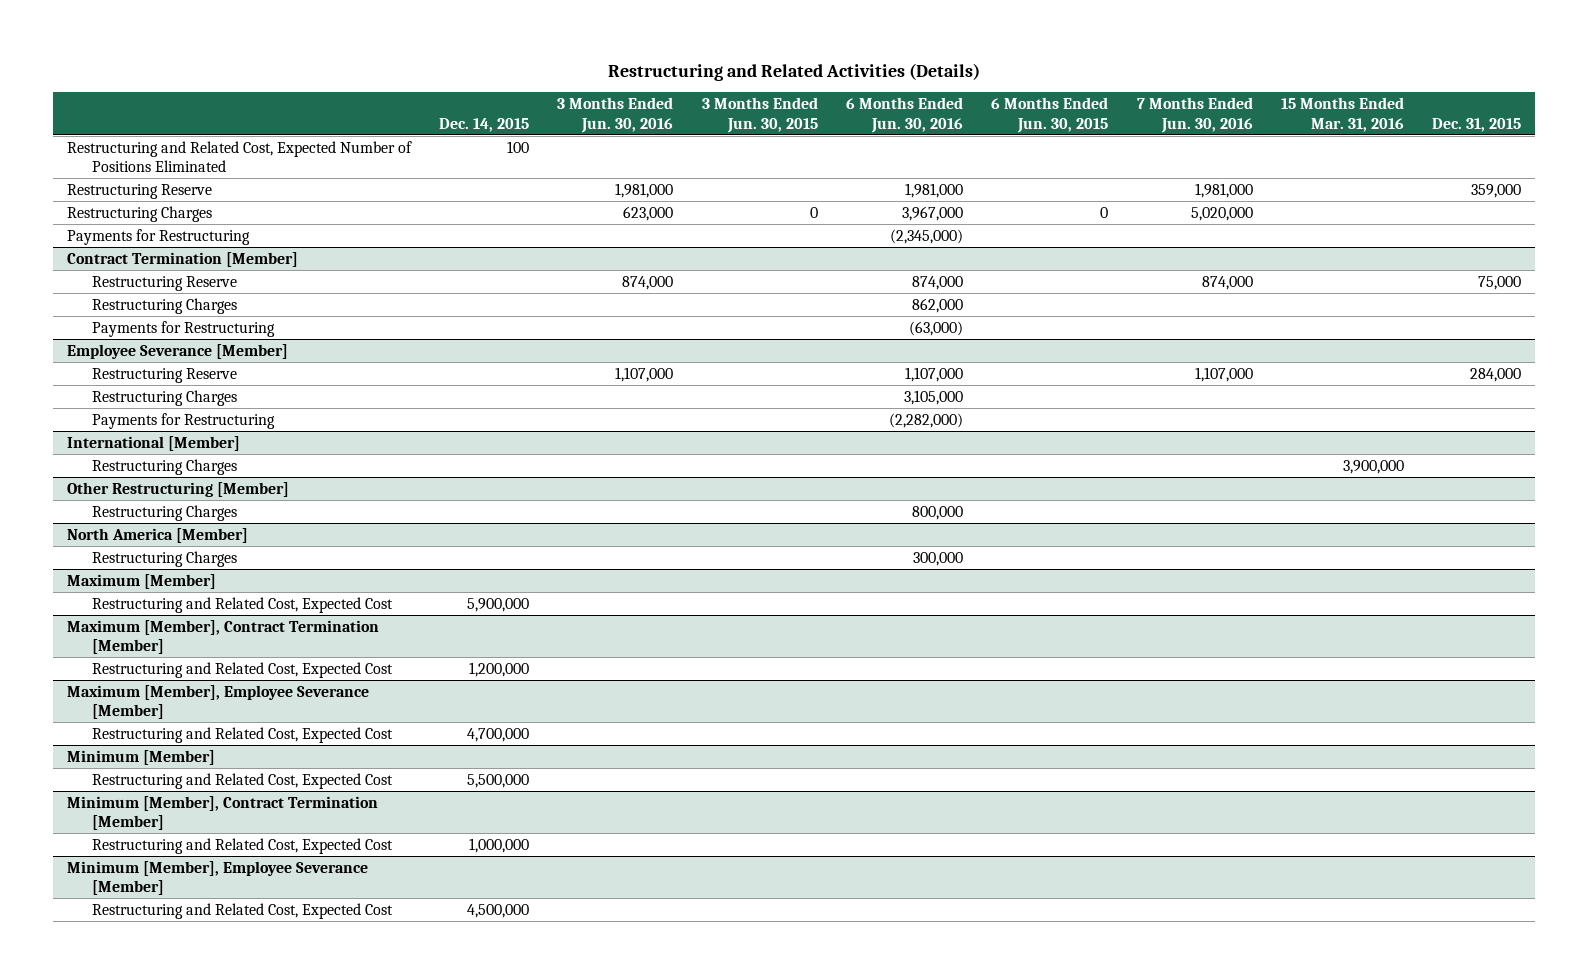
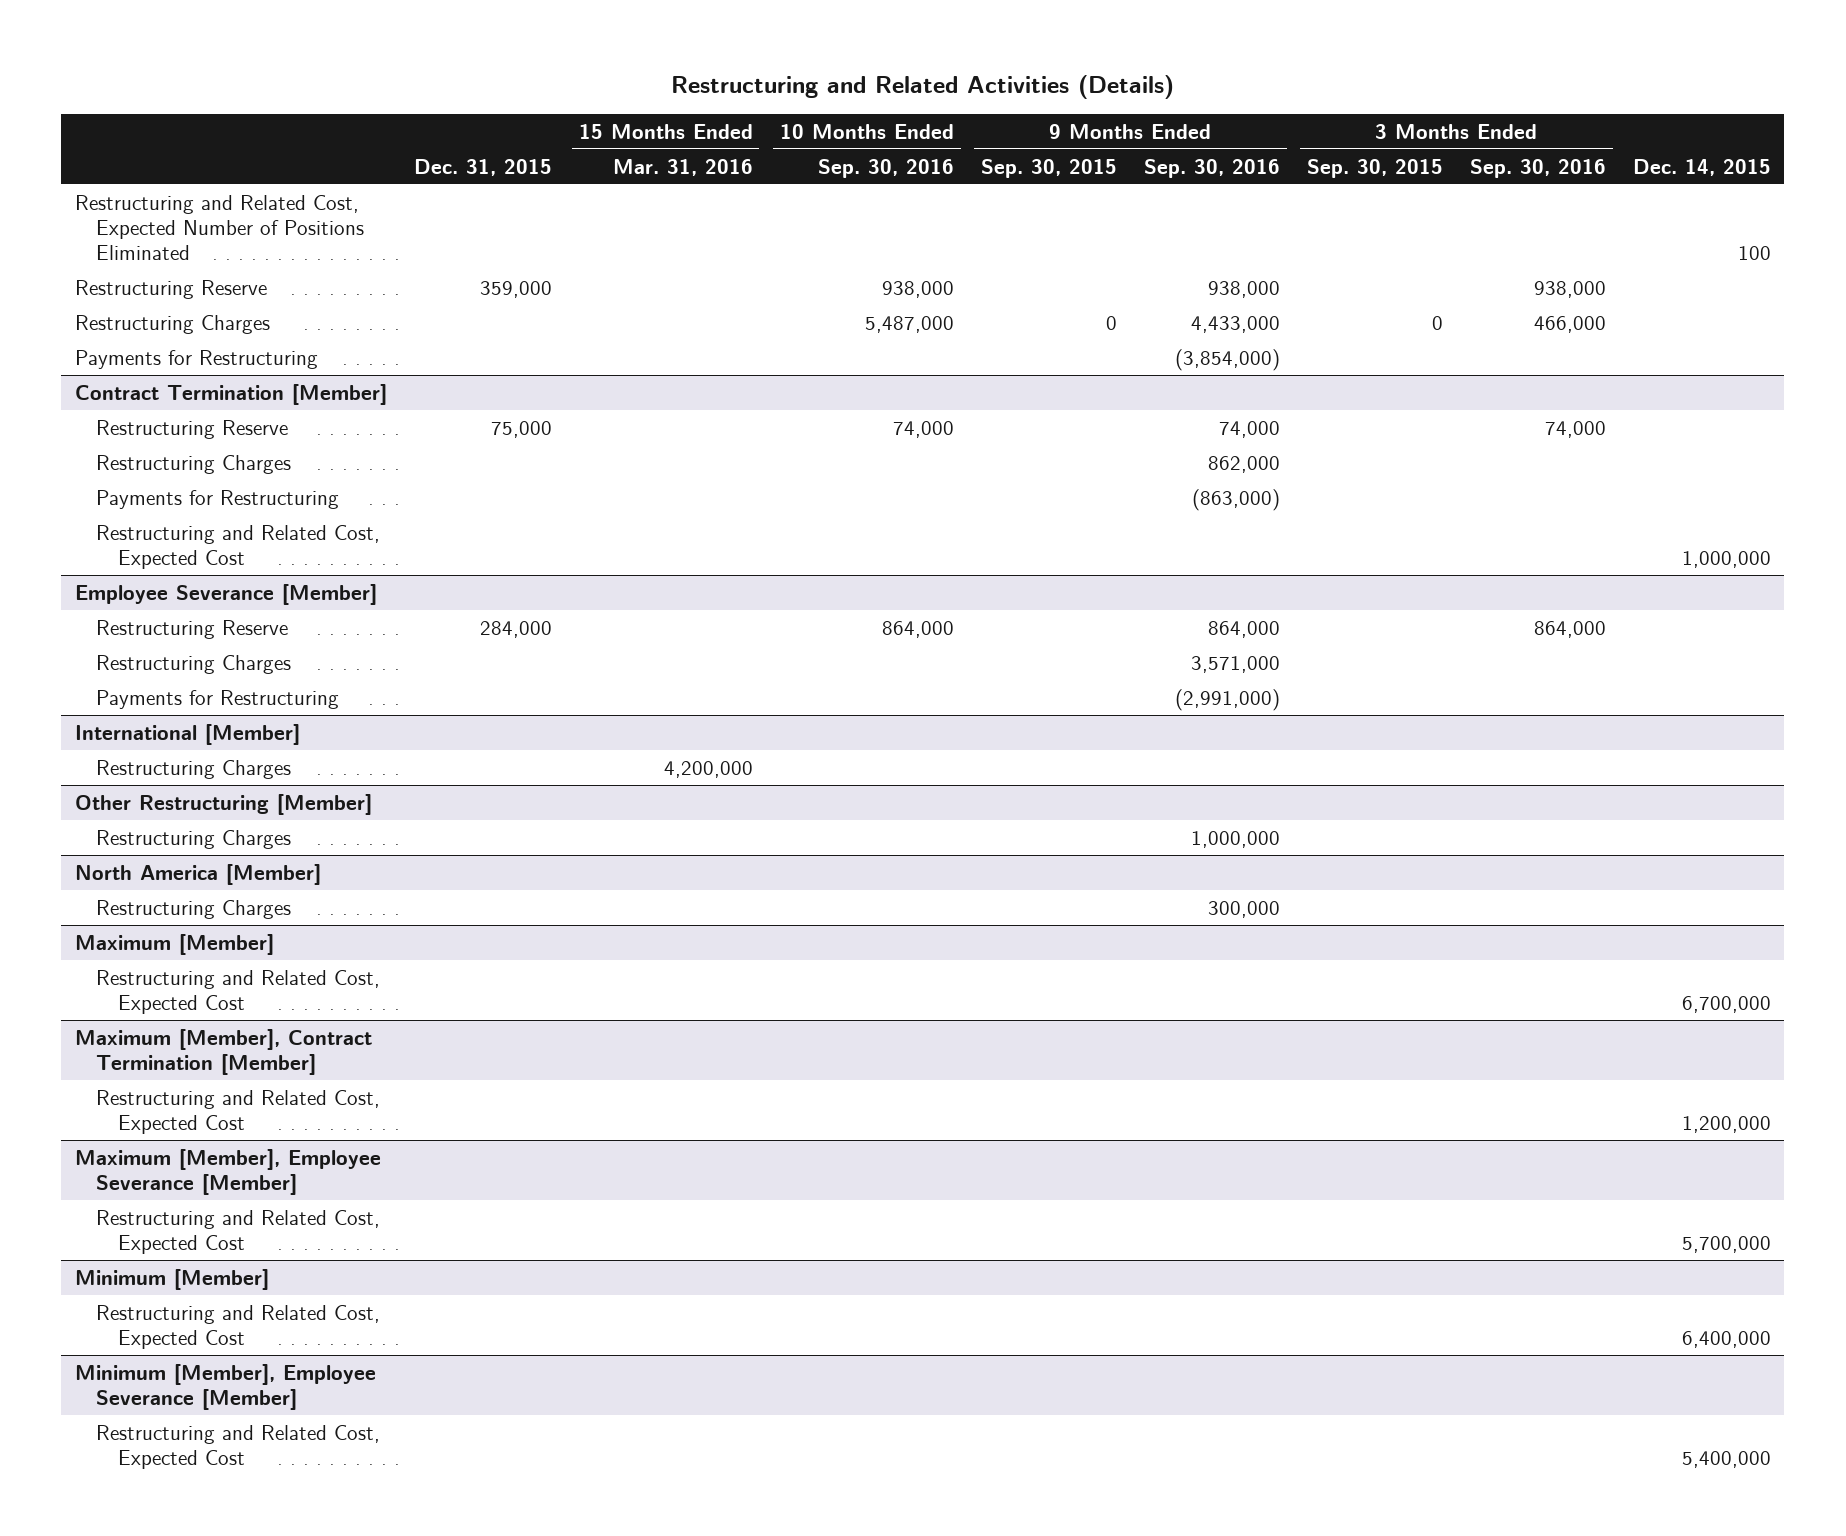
- | Dec. 14, 2015 | 3 Months Ended Jun. 30, 2016 | 3 Months Ended Jun. 30, 2015 | 6 Months Ended Jun. 30, 2016 | 6 Months Ended Jun. 30, 2015 | 7 Months Ended Jun. 30, 2016 | 15 Months Ended Mar. 31, 2016 | Dec. 31, 2015
+ | Dec. 31, 2015 | 15 Months Ended Mar. 31, 2016 | 10 Months Ended Sep. 30, 2016 | 9 Months Ended Sep. 30, 2015 | 9 Months Ended Sep. 30, 2016 | 3 Months Ended Sep. 30, 2015 | 3 Months Ended Sep. 30, 2016 | Dec. 14, 2015
@ Contract Termination [Member]
+ Restructuring and Related Cost, Expected Cost | | | | | | | | 1,000,000
@ International [Member]
- Restructuring Charges | | | | | | | 3,900,000 |
+ Restructuring Charges | | 4,200,000 | | | | | |
@ Maximum [Member]
- Restructuring and Related Cost, Expected Cost | 5,900,000 | | | | | | |
+ Restructuring and Related Cost, Expected Cost | | | | | | | | 6,700,000
@ Maximum [Member], Employee Severance [Member]
- Restructuring and Related Cost, Expected Cost | 4,700,000 | | | | | | |
+ Restructuring and Related Cost, Expected Cost | | | | | | | | 5,700,000
@ Minimum [Member]
- Restructuring and Related Cost, Expected Cost | 5,500,000 | | | | | | |
- Minimum [Member], Contract Termination [Member]
- Restructuring and Related Cost, Expected Cost | 1,000,000 | | | | | | |
@ Minimum [Member]
+ Restructuring and Related Cost, Expected Cost | | | | | | | | 6,400,000
@ Minimum [Member], Employee Severance [Member]
- Restructuring and Related Cost, Expected Cost | 4,500,000 | | | | | | |
+ Restructuring and Related Cost, Expected Cost | | | | | | | | 5,400,000

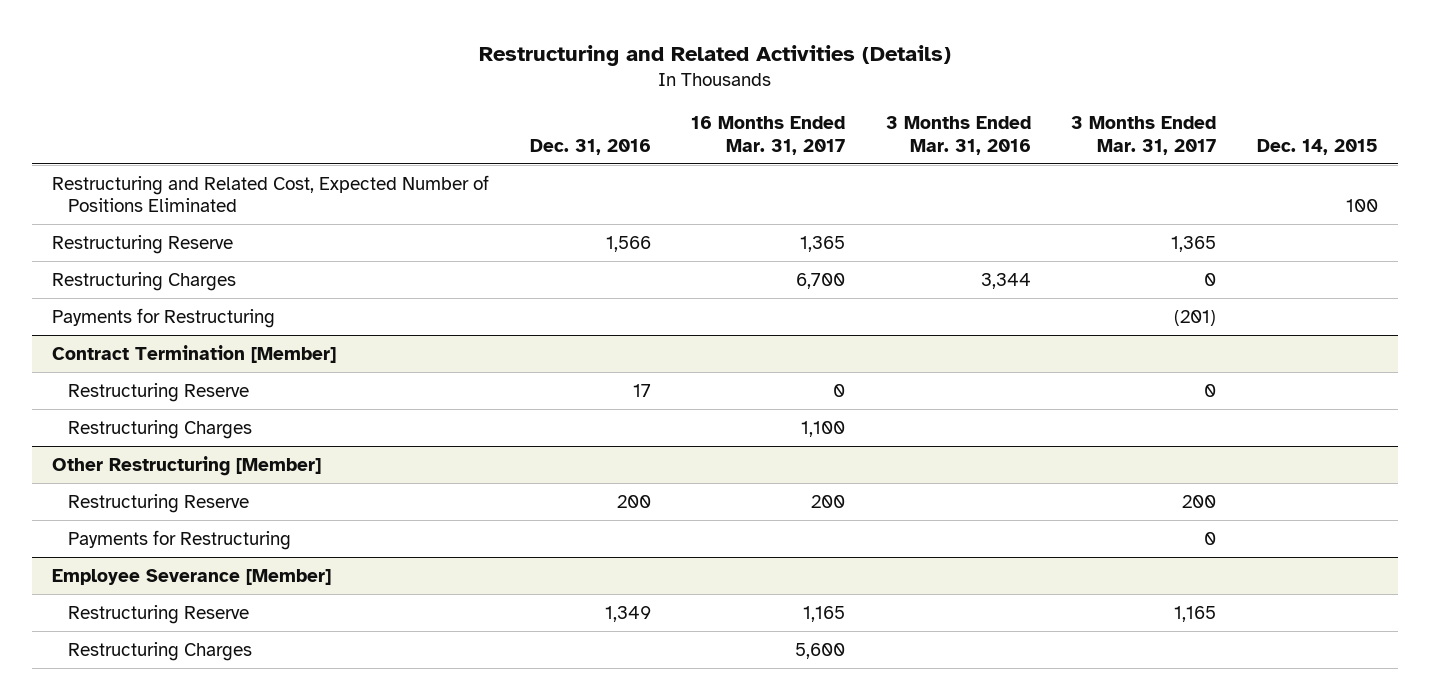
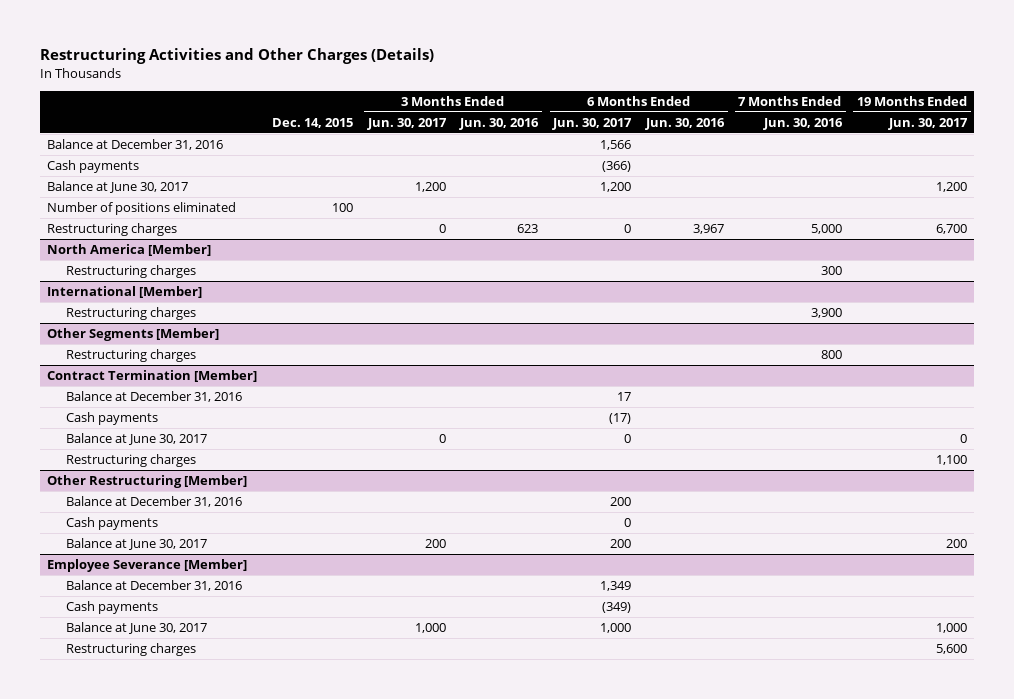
- Restructuring and Related Activities (Details)
+ Restructuring Activities and Other Charges (Details)
- | Dec. 31, 2016 | 16 Months Ended Mar. 31, 2017 | 3 Months Ended Mar. 31, 2016 | 3 Months Ended Mar. 31, 2017 | Dec. 14, 2015
+ | Dec. 14, 2015 | 3 Months Ended Jun. 30, 2017 | 3 Months Ended Jun. 30, 2016 | 6 Months Ended Jun. 30, 2017 | 6 Months Ended Jun. 30, 2016 | 7 Months Ended Jun. 30, 2016 | 19 Months Ended Jun. 30, 2017
- Restructuring and Related Cost, Expected Number of Positions Eliminated | | | | | 100
- Restructuring Reserve | 1,566 | 1,365 | | 1,365 |
- Restructuring Charges | | 6,700 | 3,344 | 0 |
- Payments for Restructuring | | | | (201) |
+ Balance at December 31, 2016 | | | | 1,566 | | |
+ Cash payments | | | | (366) | | |
+ Balance at June 30, 2017 | | 1,200 | | 1,200 | | | 1,200
+ Number of positions eliminated | 100 | | | | | |
+ Restructuring charges | | 0 | 623 | 0 | 3,967 | 5,000 | 6,700
+ North America [Member]
+ Restructuring charges | | | | | | 300 |
+ International [Member]
+ Restructuring charges | | | | | | 3,900 |
+ Other Segments [Member]
+ Restructuring charges | | | | | | 800 |
@ Contract Termination [Member]
- Restructuring Reserve | 17 | 0 | | 0 |
- Restructuring Charges | | 1,100 | | |
+ Balance at December 31, 2016 | | | | 17 | | |
+ Cash payments | | | | (17) | | |
+ Balance at June 30, 2017 | | 0 | | 0 | | | 0
+ Restructuring charges | | | | | | | 1,100
@ Other Restructuring [Member]
- Restructuring Reserve | 200 | 200 | | 200 |
- Payments for Restructuring | | | | 0 |
+ Balance at December 31, 2016 | | | | 200 | | |
+ Cash payments | | | | 0 | | |
+ Balance at June 30, 2017 | | 200 | | 200 | | | 200
@ Employee Severance [Member]
- Restructuring Reserve | 1,349 | 1,165 | | 1,165 |
- Restructuring Charges | | 5,600 | | |
+ Balance at December 31, 2016 | | | | 1,349 | | |
+ Cash payments | | | | (349) | | |
+ Balance at June 30, 2017 | | 1,000 | | 1,000 | | | 1,000
+ Restructuring charges | | | | | | | 5,600

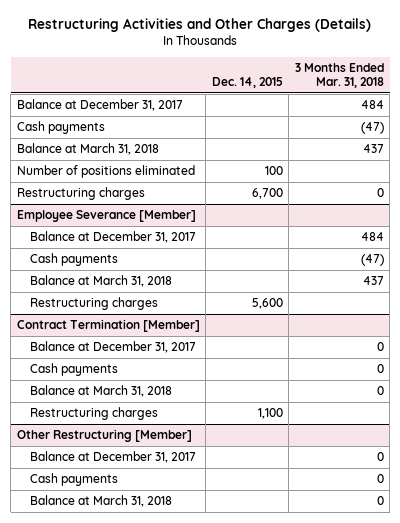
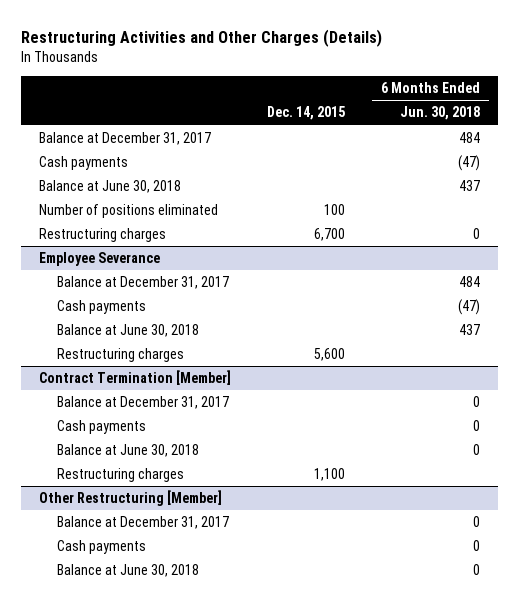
- | Dec. 14, 2015 | 3 Months Ended Mar. 31, 2018
+ | Dec. 14, 2015 | 6 Months Ended Jun. 30, 2018
- Balance at March 31, 2018 | | 437
+ Balance at June 30, 2018 | | 437
- Employee Severance [Member]
+ Employee Severance
- Balance at March 31, 2018 | | 437
+ Balance at June 30, 2018 | | 437
@ Contract Termination [Member]
- Balance at March 31, 2018 | | 0
+ Balance at June 30, 2018 | | 0
@ Other Restructuring [Member]
- Balance at March 31, 2018 | | 0
+ Balance at June 30, 2018 | | 0

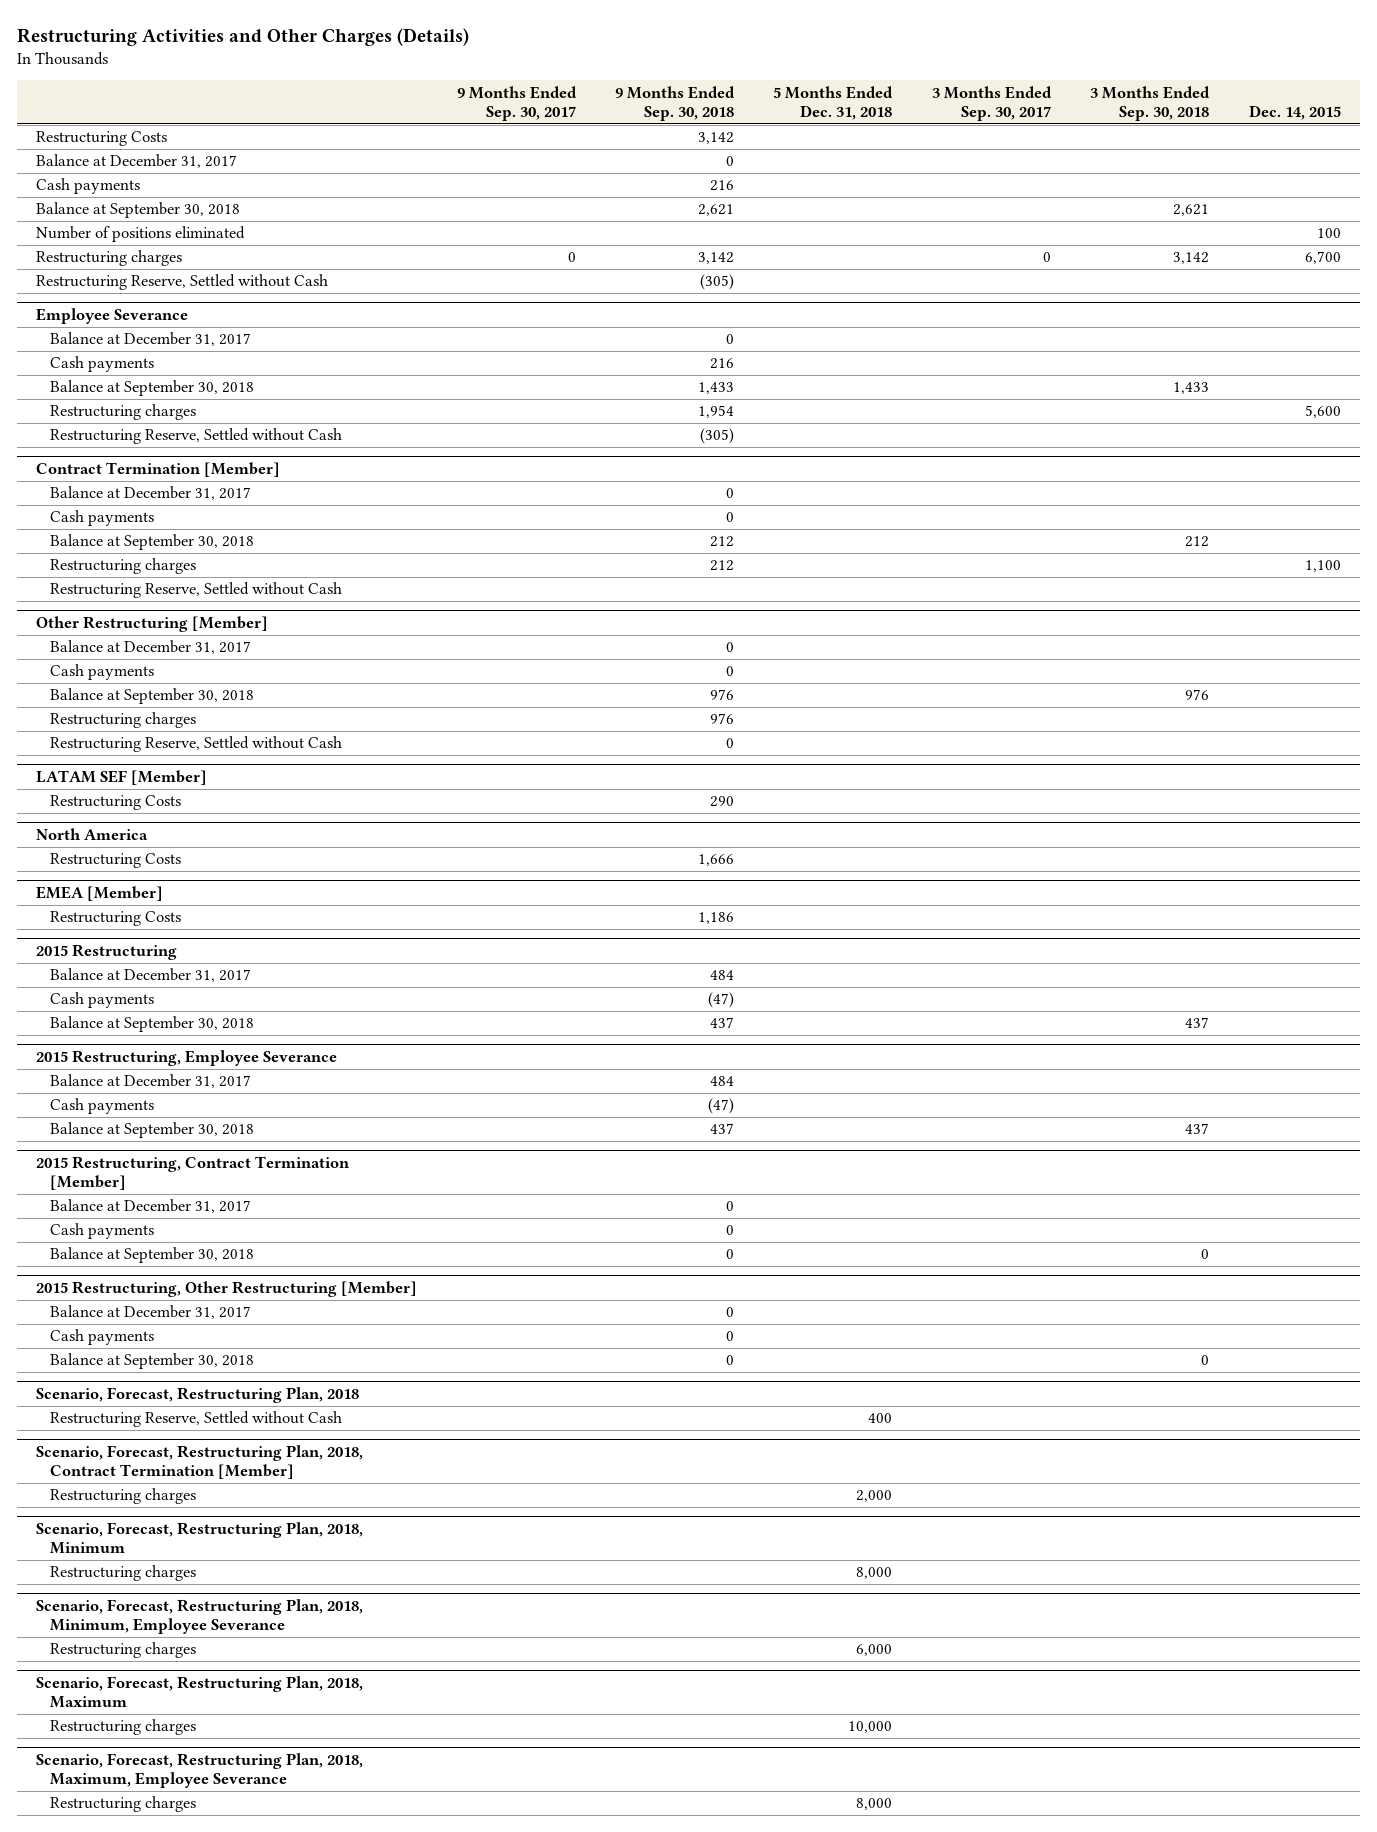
- | Dec. 14, 2015 | 6 Months Ended Jun. 30, 2018
+ | 9 Months Ended Sep. 30, 2017 | 9 Months Ended Sep. 30, 2018 | 5 Months Ended Dec. 31, 2018 | 3 Months Ended Sep. 30, 2017 | 3 Months Ended Sep. 30, 2018 | Dec. 14, 2015
+ Restructuring Costs | | 3,142 | | | |
- Balance at June 30, 2018 | | 437
+ Balance at September 30, 2018 | | 2,621 | | | 2,621 |
+ Restructuring Reserve, Settled without Cash | | (305) | | | |
@ Employee Severance
- Balance at June 30, 2018 | | 437
+ Balance at September 30, 2018 | | 1,433 | | | 1,433 |
+ Restructuring Reserve, Settled without Cash | | (305) | | | |
@ Contract Termination [Member]
- Balance at June 30, 2018 | | 0
+ Balance at September 30, 2018 | | 212 | | | 212 |
+ Restructuring Reserve, Settled without Cash
@ Other Restructuring [Member]
- Balance at June 30, 2018 | | 0
+ Balance at September 30, 2018 | | 976 | | | 976 |
+ Restructuring charges | | 976 | | | |
+ Restructuring Reserve, Settled without Cash | | 0 | | | |
+ LATAM SEF [Member]
+ Restructuring Costs | | 290 | | | |
+ North America
+ Restructuring Costs | | 1,666 | | | |
+ EMEA [Member]
+ Restructuring Costs | | 1,186 | | | |
+ 2015 Restructuring
+ Balance at December 31, 2017 | | 484 | | | |
+ Cash payments | | (47) | | | |
+ Balance at September 30, 2018 | | 437 | | | 437 |
+ 2015 Restructuring, Employee Severance
+ Balance at December 31, 2017 | | 484 | | | |
+ Cash payments | | (47) | | | |
+ Balance at September 30, 2018 | | 437 | | | 437 |
+ 2015 Restructuring, Contract Termination [Member]
+ Balance at December 31, 2017 | | 0 | | | |
+ Cash payments | | 0 | | | |
+ Balance at September 30, 2018 | | 0 | | | 0 |
+ 2015 Restructuring, Other Restructuring [Member]
+ Balance at December 31, 2017 | | 0 | | | |
+ Cash payments | | 0 | | | |
+ Balance at September 30, 2018 | | 0 | | | 0 |
+ Scenario, Forecast, Restructuring Plan, 2018
+ Restructuring Reserve, Settled without Cash | | | 400 | | |
+ Scenario, Forecast, Restructuring Plan, 2018, Contract Termination [Member]
+ Restructuring charges | | | 2,000 | | |
+ Scenario, Forecast, Restructuring Plan, 2018, Minimum
+ Restructuring charges | | | 8,000 | | |
+ Scenario, Forecast, Restructuring Plan, 2018, Minimum, Employee Severance
+ Restructuring charges | | | 6,000 | | |
+ Scenario, Forecast, Restructuring Plan, 2018, Maximum
+ Restructuring charges | | | 10,000 | | |
+ Scenario, Forecast, Restructuring Plan, 2018, Maximum, Employee Severance
+ Restructuring charges | | | 8,000 | | |

